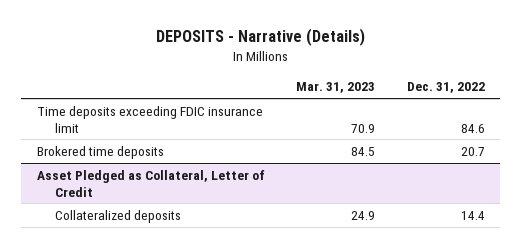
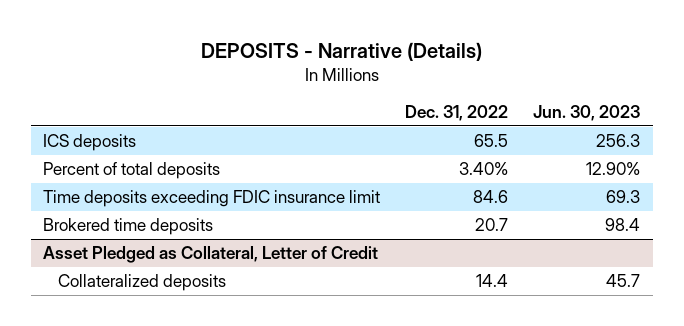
- | Mar. 31, 2023 | Dec. 31, 2022
+ | Dec. 31, 2022 | Jun. 30, 2023
+ ICS deposits | 65.5 | 256.3
+ Percent of total deposits | 3.40% | 12.90%

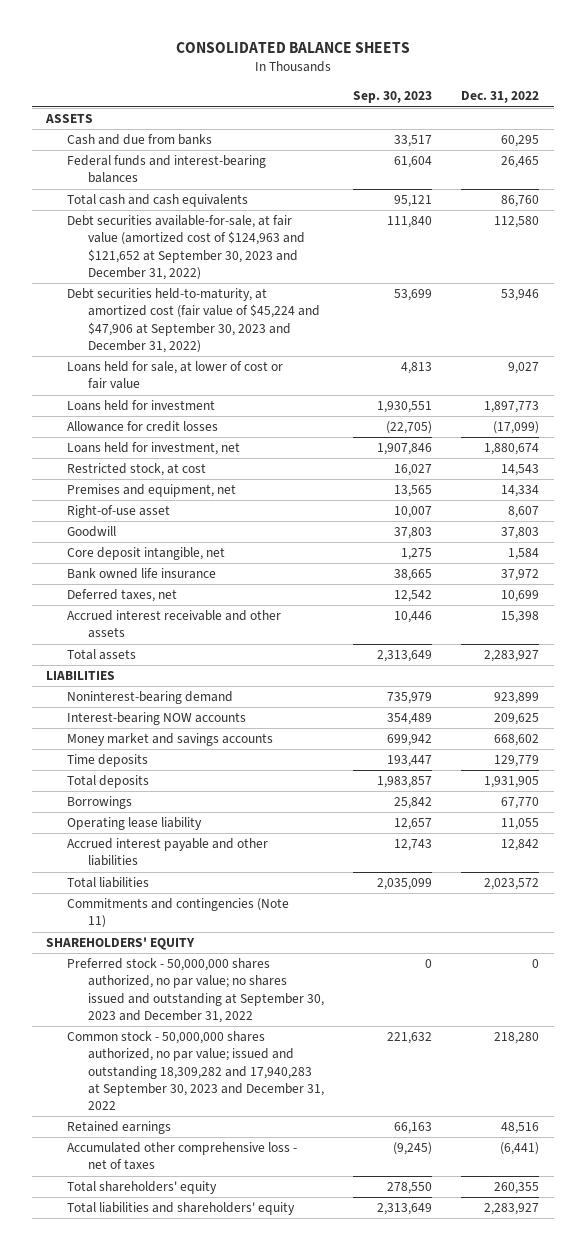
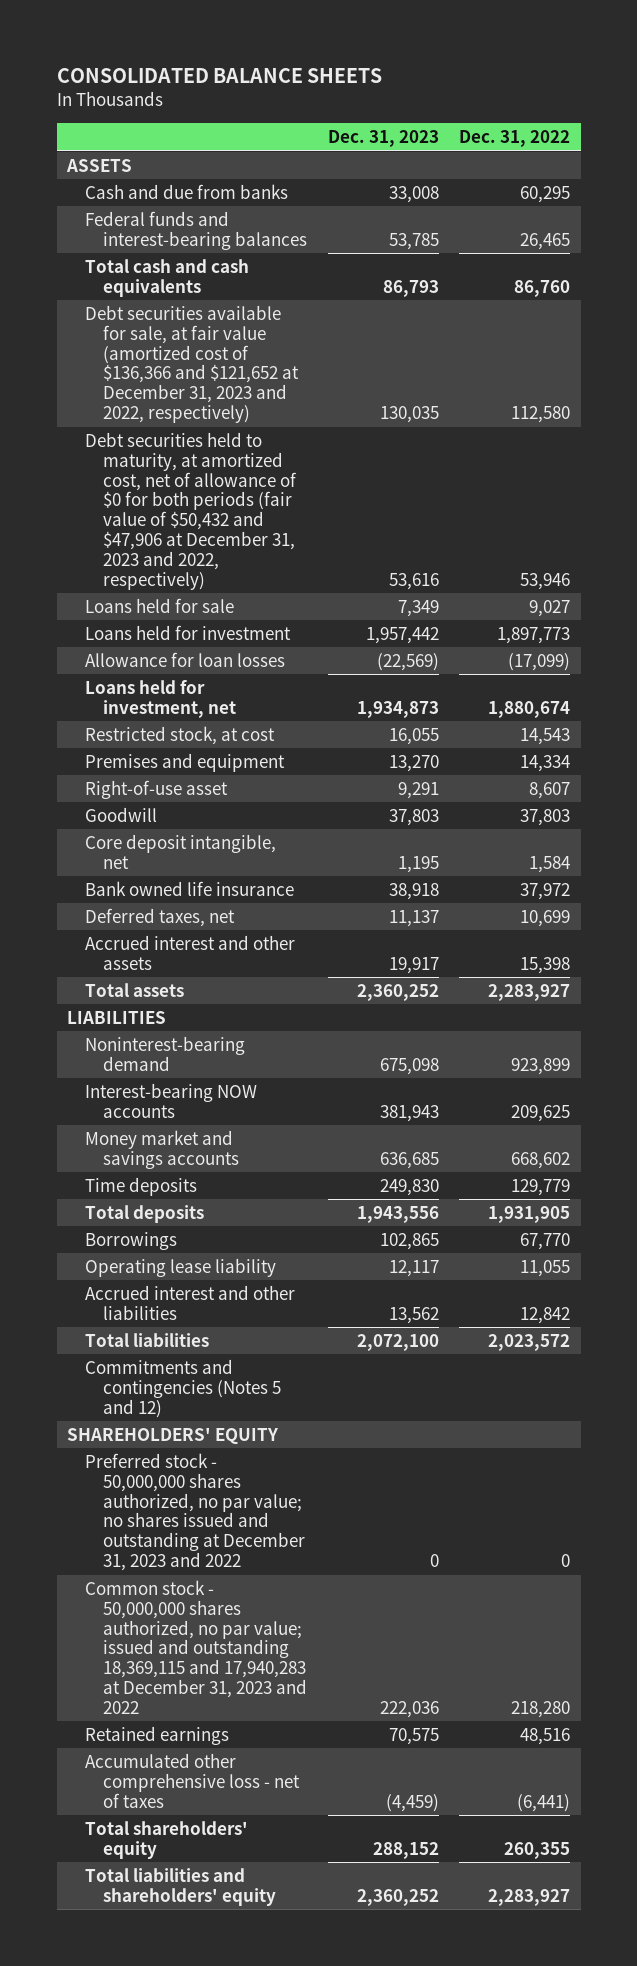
- | Sep. 30, 2023 | Dec. 31, 2022
+ | Dec. 31, 2023 | Dec. 31, 2022
- Debt securities available-for-sale, at fair value (amortized cost of $124,963 and $121,652 at September 30, 2023 and December 31, 2022) | 111,840 | 112,580
- Debt securities held-to-maturity, at amortized cost (fair value of $45,224 and $47,906 at September 30, 2023 and December 31, 2022) | 53,699 | 53,946
- Loans held for sale, at lower of cost or fair value | 4,813 | 9,027
+ Debt securities available for sale, at fair value (amortized cost of $136,366 and $121,652 at December 31, 2023 and 2022, respectively) | 130,035 | 112,580
+ Debt securities held to maturity, at amortized cost, net of allowance of $0 for both periods (fair value of $50,432 and $47,906 at December 31, 2023 and 2022, respectively) | 53,616 | 53,946
+ Loans held for sale | 7,349 | 9,027
- Allowance for credit losses | (22,705) | (17,099)
+ Allowance for loan losses | (22,569) | (17,099)
- Premises and equipment, net | 13,565 | 14,334
+ Premises and equipment | 13,270 | 14,334
- Accrued interest receivable and other assets | 10,446 | 15,398
+ Accrued interest and other assets | 19,917 | 15,398
- Accrued interest payable and other liabilities | 12,743 | 12,842
+ Accrued interest and other liabilities | 13,562 | 12,842
- Commitments and contingencies (Note 11)
+ Commitments and contingencies (Notes 5 and 12)
- Preferred stock - 50,000,000 shares authorized, no par value; no shares issued and outstanding at September 30, 2023 and December 31, 2022 | 0 | 0
- Common stock - 50,000,000 shares authorized, no par value; issued and outstanding 18,309,282 and 17,940,283 at September 30, 2023 and December 31, 2022 | 221,632 | 218,280
+ Preferred stock - 50,000,000 shares authorized, no par value; no shares issued and outstanding at December 31, 2023 and 2022 | 0 | 0
+ Common stock - 50,000,000 shares authorized, no par value; issued and outstanding 18,369,115 and 17,940,283 at December 31, 2023 and 2022 | 222,036 | 218,280

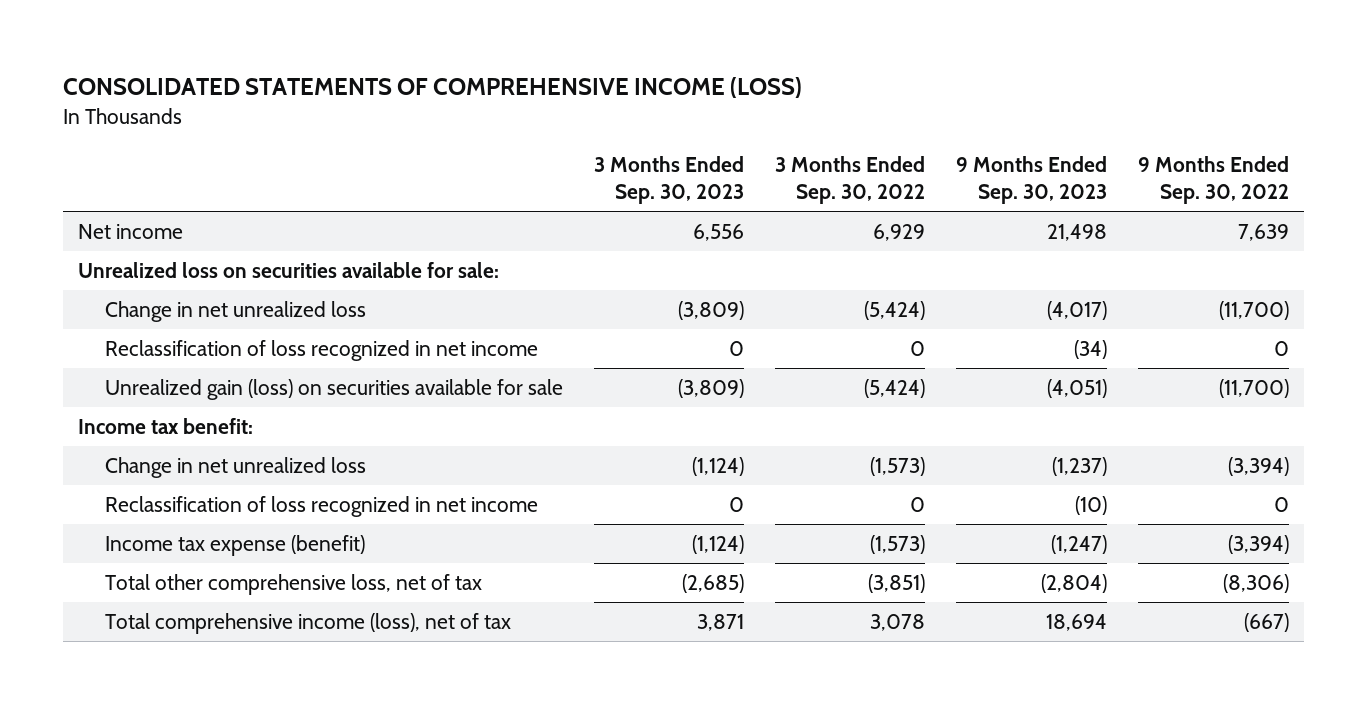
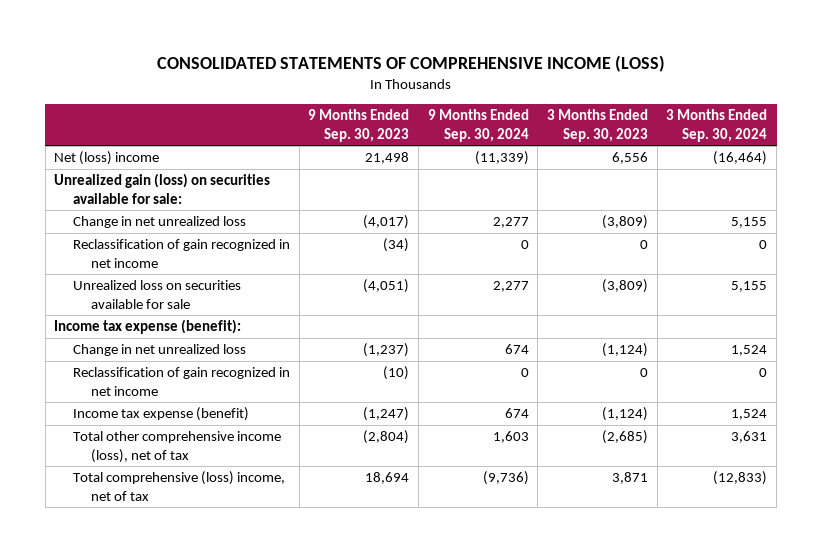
- | 3 Months Ended Sep. 30, 2023 | 3 Months Ended Sep. 30, 2022 | 9 Months Ended Sep. 30, 2023 | 9 Months Ended Sep. 30, 2022
+ | 9 Months Ended Sep. 30, 2023 | 9 Months Ended Sep. 30, 2024 | 3 Months Ended Sep. 30, 2023 | 3 Months Ended Sep. 30, 2024
- Net income | 6,556 | 6,929 | 21,498 | 7,639
- Unrealized loss on securities available for sale:
+ Net (loss) income | 21,498 | (11,339) | 6,556 | (16,464)
+ Unrealized gain (loss) on securities available for sale:
- Reclassification of loss recognized in net income | 0 | 0 | (34) | 0
- Unrealized gain (loss) on securities available for sale | (3,809) | (5,424) | (4,051) | (11,700)
- Income tax benefit:
+ Reclassification of gain recognized in net income | (34) | 0 | 0 | 0
+ Unrealized loss on securities available for sale | (4,051) | 2,277 | (3,809) | 5,155
+ Income tax expense (benefit):
- Reclassification of loss recognized in net income | 0 | 0 | (10) | 0
+ Reclassification of gain recognized in net income | (10) | 0 | 0 | 0
- Total other comprehensive loss, net of tax | (2,685) | (3,851) | (2,804) | (8,306)
- Total comprehensive income (loss), net of tax | 3,871 | 3,078 | 18,694 | (667)
+ Total other comprehensive income (loss), net of tax | (2,804) | 1,603 | (2,685) | 3,631
+ Total comprehensive (loss) income, net of tax | 18,694 | (9,736) | 3,871 | (12,833)

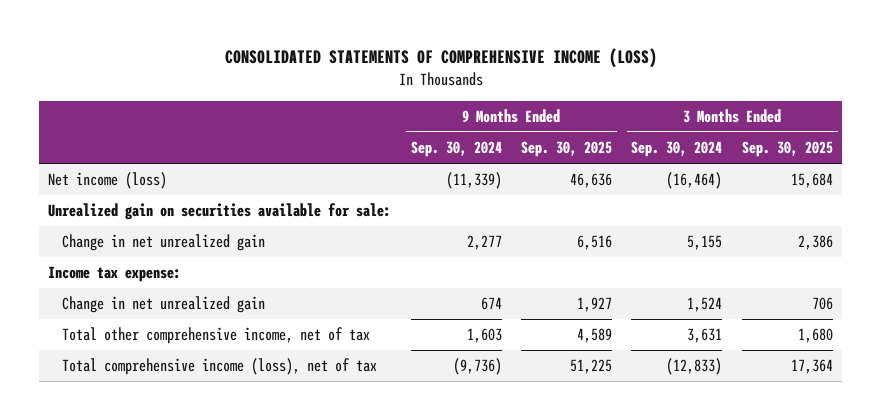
- | 9 Months Ended Sep. 30, 2023 | 9 Months Ended Sep. 30, 2024 | 3 Months Ended Sep. 30, 2023 | 3 Months Ended Sep. 30, 2024
+ | 9 Months Ended Sep. 30, 2024 | 9 Months Ended Sep. 30, 2025 | 3 Months Ended Sep. 30, 2024 | 3 Months Ended Sep. 30, 2025
- Net (loss) income | 21,498 | (11,339) | 6,556 | (16,464)
- Unrealized gain (loss) on securities available for sale:
- Change in net unrealized loss | (4,017) | 2,277 | (3,809) | 5,155
- Reclassification of gain recognized in net income | (34) | 0 | 0 | 0
- Unrealized loss on securities available for sale | (4,051) | 2,277 | (3,809) | 5,155
- Income tax expense (benefit):
- Change in net unrealized loss | (1,237) | 674 | (1,124) | 1,524
- Reclassification of gain recognized in net income | (10) | 0 | 0 | 0
- Income tax expense (benefit) | (1,247) | 674 | (1,124) | 1,524
- Total other comprehensive income (loss), net of tax | (2,804) | 1,603 | (2,685) | 3,631
- Total comprehensive (loss) income, net of tax | 18,694 | (9,736) | 3,871 | (12,833)
+ Net income (loss) | (11,339) | 46,636 | (16,464) | 15,684
+ Unrealized gain on securities available for sale:
+ Change in net unrealized gain | 2,277 | 6,516 | 5,155 | 2,386
+ Income tax expense:
+ Change in net unrealized gain | 674 | 1,927 | 1,524 | 706
+ Total other comprehensive income, net of tax | 1,603 | 4,589 | 3,631 | 1,680
+ Total comprehensive income (loss), net of tax | (9,736) | 51,225 | (12,833) | 17,364

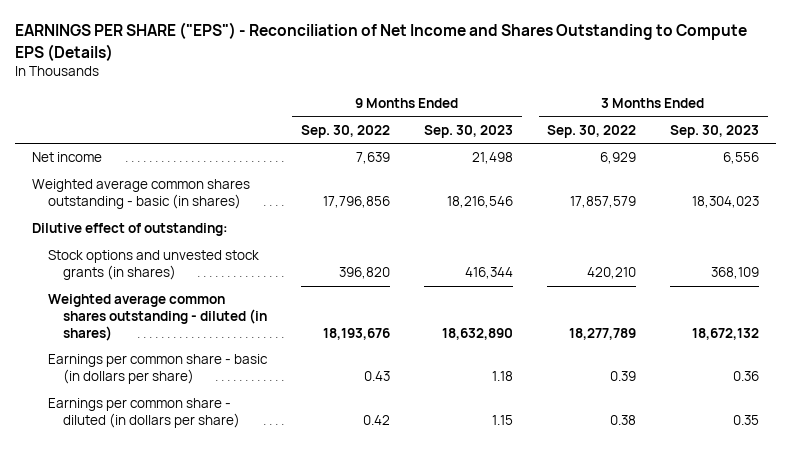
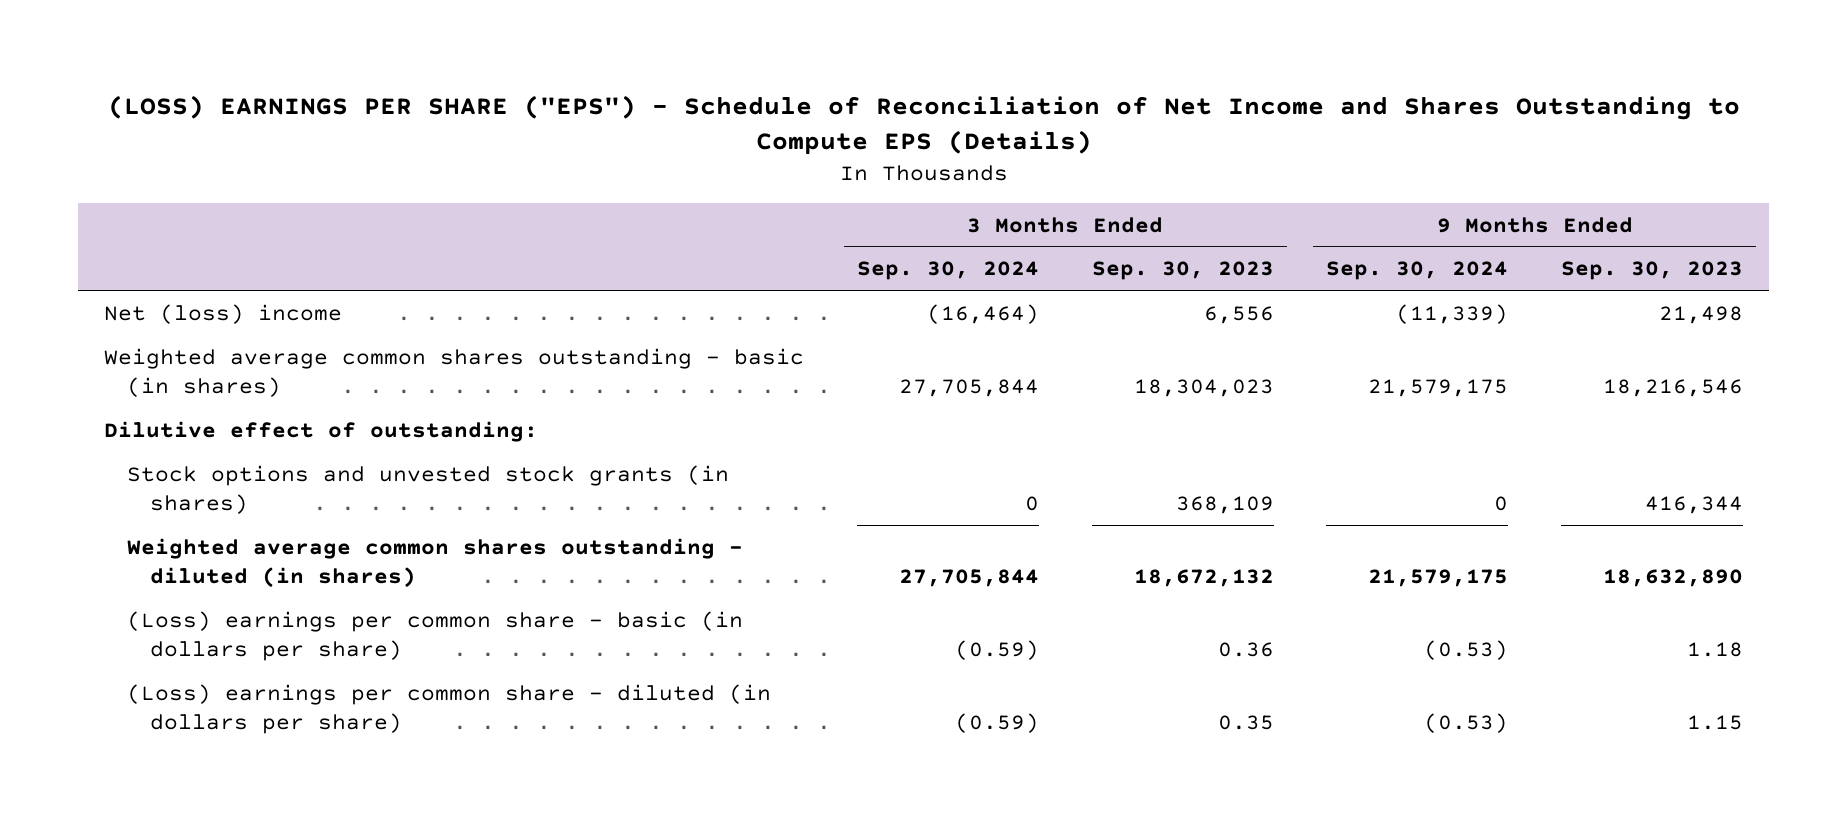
- EARNINGS PER SHARE ("EPS") - Reconciliation of Net Income and Shares Outstanding to Compute EPS (Details)
+ (LOSS) EARNINGS PER SHARE ("EPS") - Schedule of Reconciliation of Net Income and Shares Outstanding to Compute EPS (Details)
- | 9 Months Ended Sep. 30, 2022 | 9 Months Ended Sep. 30, 2023 | 3 Months Ended Sep. 30, 2022 | 3 Months Ended Sep. 30, 2023
+ | 3 Months Ended Sep. 30, 2024 | 3 Months Ended Sep. 30, 2023 | 9 Months Ended Sep. 30, 2024 | 9 Months Ended Sep. 30, 2023
- Net income | 7,639 | 21,498 | 6,929 | 6,556
+ Net (loss) income | (16,464) | 6,556 | (11,339) | 21,498
- Earnings per common share - basic (in dollars per share) | 0.43 | 1.18 | 0.39 | 0.36
- Earnings per common share - diluted (in dollars per share) | 0.42 | 1.15 | 0.38 | 0.35
+ (Loss) earnings per common share - basic (in dollars per share) | (0.59) | 0.36 | (0.53) | 1.18
+ (Loss) earnings per common share - diluted (in dollars per share) | (0.59) | 0.35 | (0.53) | 1.15

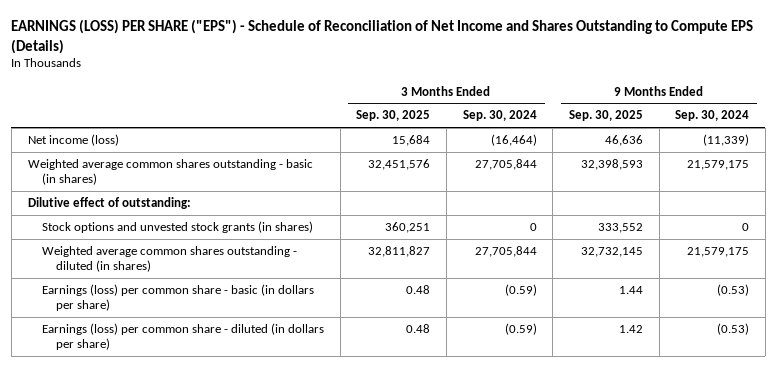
- (LOSS) EARNINGS PER SHARE ("EPS") - Schedule of Reconciliation of Net Income and Shares Outstanding to Compute EPS (Details)
+ EARNINGS (LOSS) PER SHARE ("EPS") - Schedule of Reconciliation of Net Income and Shares Outstanding to Compute EPS (Details)
- | 3 Months Ended Sep. 30, 2024 | 3 Months Ended Sep. 30, 2023 | 9 Months Ended Sep. 30, 2024 | 9 Months Ended Sep. 30, 2023
+ | 3 Months Ended Sep. 30, 2025 | 3 Months Ended Sep. 30, 2024 | 9 Months Ended Sep. 30, 2025 | 9 Months Ended Sep. 30, 2024
- Net (loss) income | (16,464) | 6,556 | (11,339) | 21,498
+ Net income (loss) | 15,684 | (16,464) | 46,636 | (11,339)
- (Loss) earnings per common share - basic (in dollars per share) | (0.59) | 0.36 | (0.53) | 1.18
- (Loss) earnings per common share - diluted (in dollars per share) | (0.59) | 0.35 | (0.53) | 1.15
+ Earnings (loss) per common share - basic (in dollars per share) | 0.48 | (0.59) | 1.44 | (0.53)
+ Earnings (loss) per common share - diluted (in dollars per share) | 0.48 | (0.59) | 1.42 | (0.53)

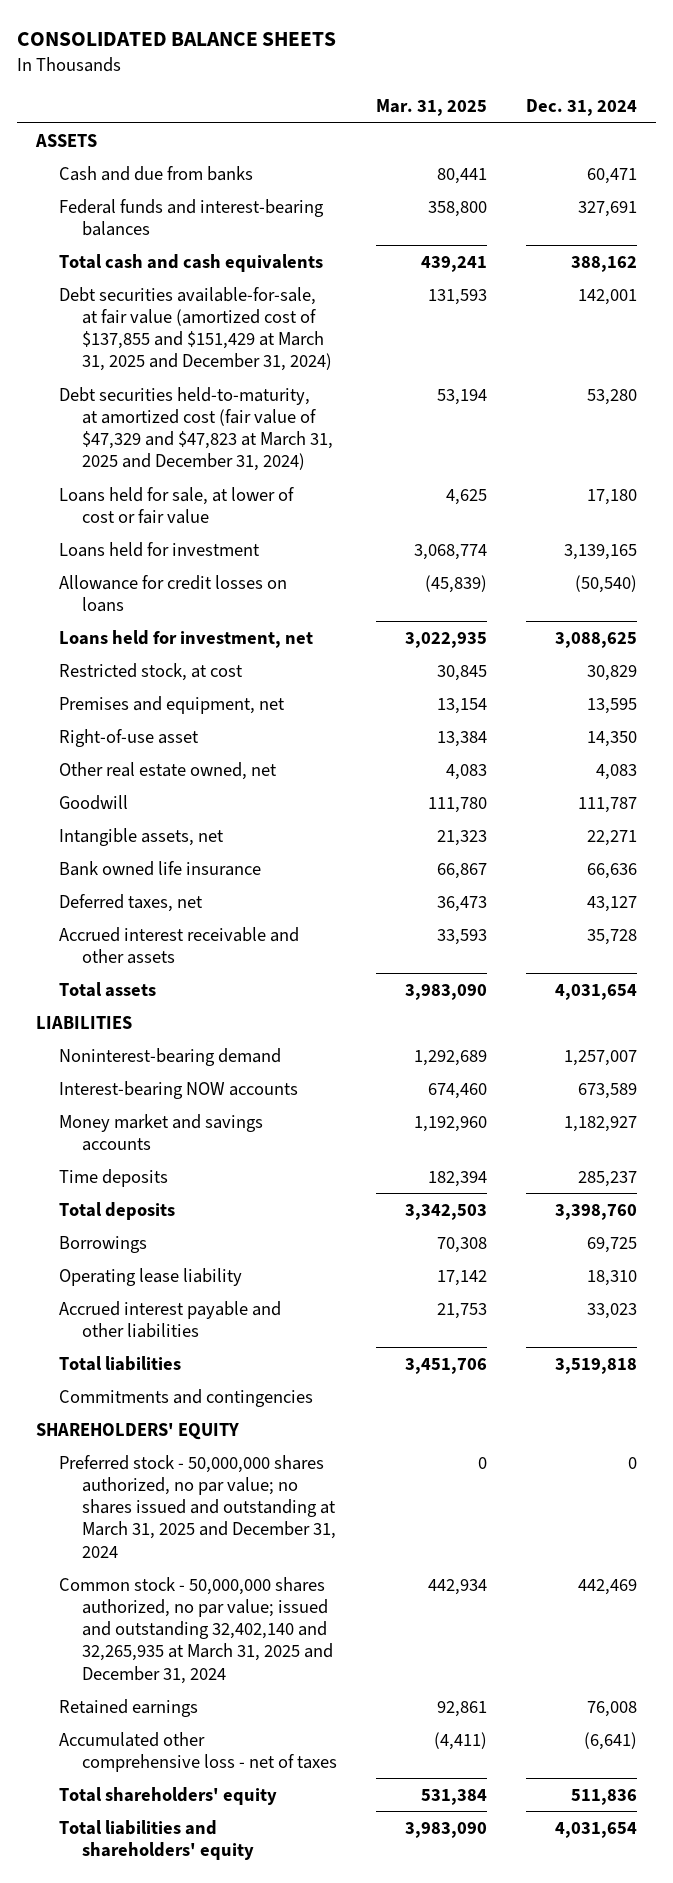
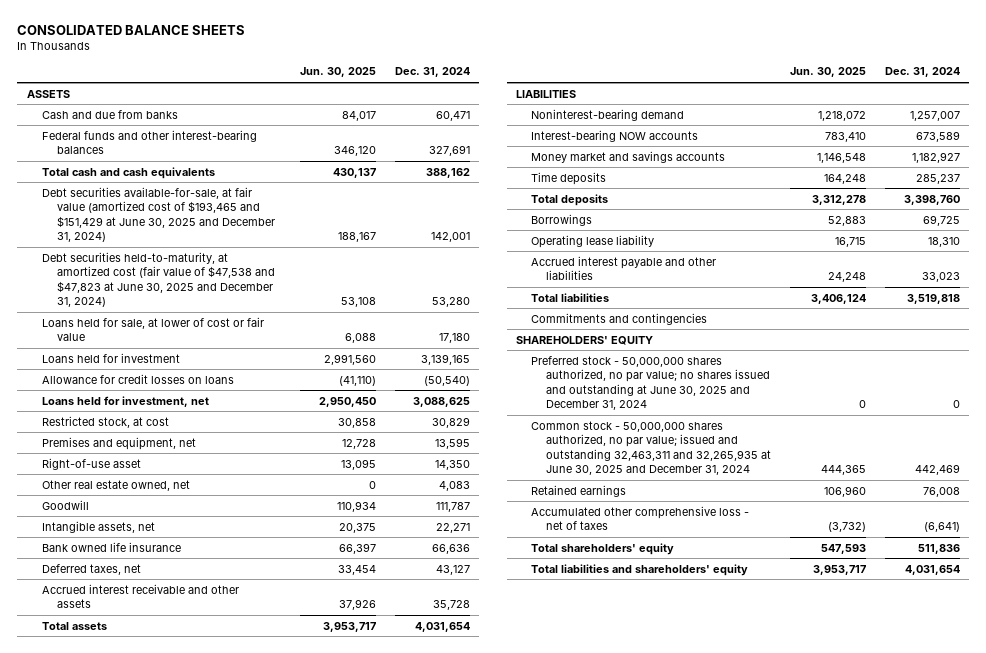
- | Mar. 31, 2025 | Dec. 31, 2024
+ | Jun. 30, 2025 | Dec. 31, 2024
- Federal funds and interest-bearing balances | 358,800 | 327,691
+ Federal funds and other interest-bearing balances | 346,120 | 327,691
- Debt securities available-for-sale, at fair value (amortized cost of $137,855 and $151,429 at March 31, 2025 and December 31, 2024) | 131,593 | 142,001
- Debt securities held-to-maturity, at amortized cost (fair value of $47,329 and $47,823 at March 31, 2025 and December 31, 2024) | 53,194 | 53,280
+ Debt securities available-for-sale, at fair value (amortized cost of $193,465 and $151,429 at June 30, 2025 and December 31, 2024) | 188,167 | 142,001
+ Debt securities held-to-maturity, at amortized cost (fair value of $47,538 and $47,823 at June 30, 2025 and December 31, 2024) | 53,108 | 53,280
- Preferred stock - 50,000,000 shares authorized, no par value; no shares issued and outstanding at March 31, 2025 and December 31, 2024 | 0 | 0
- Common stock - 50,000,000 shares authorized, no par value; issued and outstanding 32,402,140 and 32,265,935 at March 31, 2025 and December 31, 2024 | 442,934 | 442,469
+ Preferred stock - 50,000,000 shares authorized, no par value; no shares issued and outstanding at June 30, 2025 and December 31, 2024 | 0 | 0
+ Common stock - 50,000,000 shares authorized, no par value; issued and outstanding 32,463,311 and 32,265,935 at June 30, 2025 and December 31, 2024 | 444,365 | 442,469

